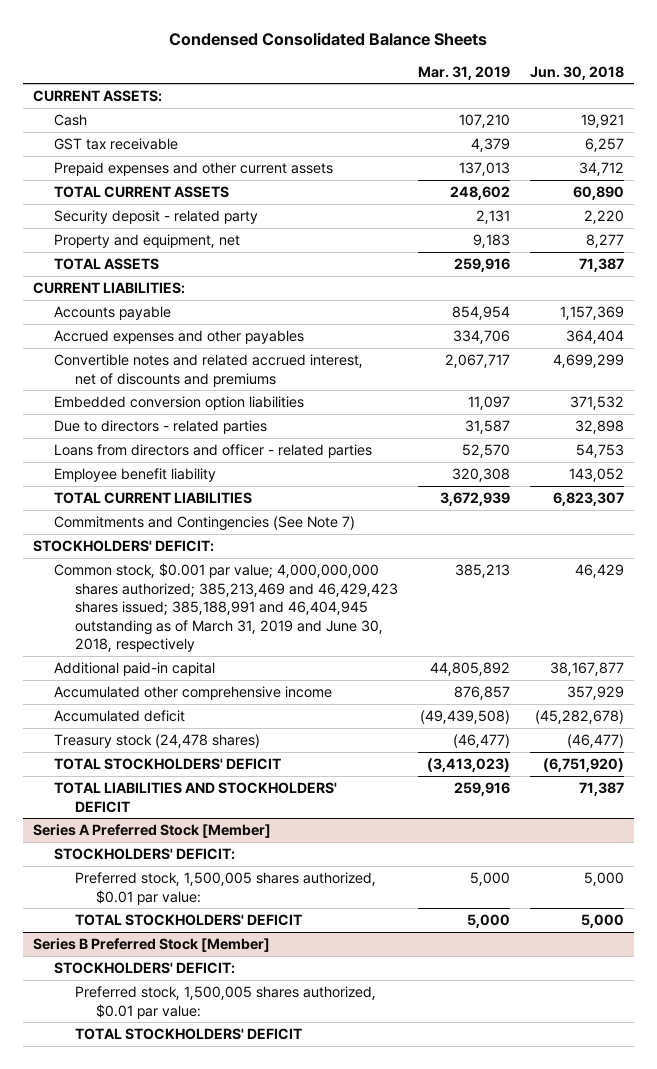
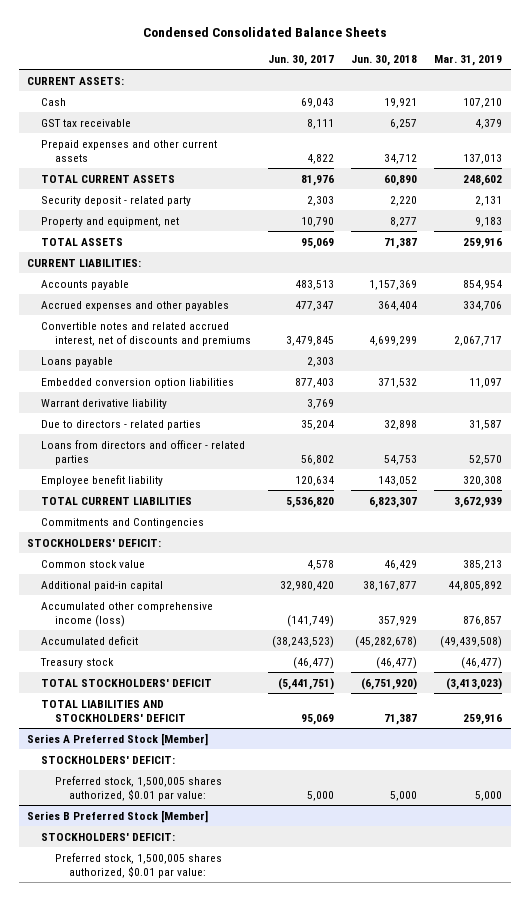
- | Mar. 31, 2019 | Jun. 30, 2018
+ | Jun. 30, 2017 | Jun. 30, 2018 | Mar. 31, 2019
+ Loans payable | 2,303 | |
+ Warrant derivative liability | 3,769 | |
- Commitments and Contingencies (See Note 7)
+ Commitments and Contingencies
- Common stock, $0.001 par value; 4,000,000,000 shares authorized; 385,213,469 and 46,429,423 shares issued; 385,188,991 and 46,404,945 outstanding as of March 31, 2019 and June 30, 2018, respectively | 385,213 | 46,429
+ Common stock value | 4,578 | 46,429 | 385,213
- Accumulated other comprehensive income | 876,857 | 357,929
+ Accumulated other comprehensive income (loss) | (141,749) | 357,929 | 876,857
- Treasury stock (24,478 shares) | (46,477) | (46,477)
+ Treasury stock | (46,477) | (46,477) | (46,477)
@ Series A Preferred Stock [Member]
- TOTAL STOCKHOLDERS' DEFICIT | 5,000 | 5,000
@ Series B Preferred Stock [Member]
- TOTAL STOCKHOLDERS' DEFICIT

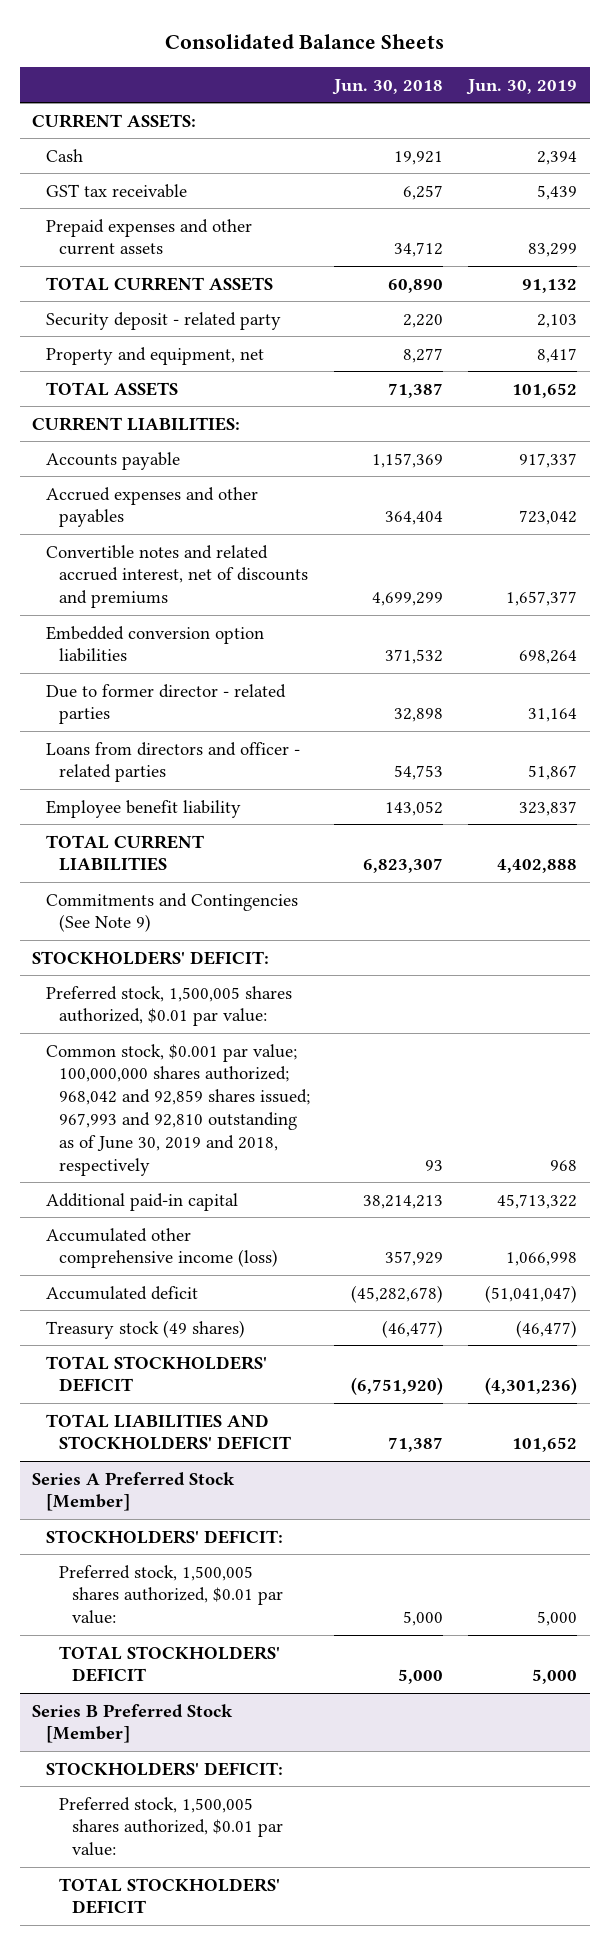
- Condensed Consolidated Balance Sheets
+ Consolidated Balance Sheets
- | Jun. 30, 2017 | Jun. 30, 2018 | Mar. 31, 2019
+ | Jun. 30, 2018 | Jun. 30, 2019
- Loans payable | 2,303 | |
- Warrant derivative liability | 3,769 | |
- Due to directors - related parties | 35,204 | 32,898 | 31,587
+ Due to former director - related parties | 32,898 | 31,164
- Commitments and Contingencies
+ Commitments and Contingencies (See Note 9)
- Common stock value | 4,578 | 46,429 | 385,213
- Additional paid-in capital | 32,980,420 | 38,167,877 | 44,805,892
+ Preferred stock, 1,500,005 shares authorized, $0.01 par value:
+ Common stock, $0.001 par value; 100,000,000 shares authorized; 968,042 and 92,859 shares issued; 967,993 and 92,810 outstanding as of June 30, 2019 and 2018, respectively | 93 | 968
+ Additional paid-in capital | 38,214,213 | 45,713,322
- Treasury stock | (46,477) | (46,477) | (46,477)
+ Treasury stock (49 shares) | (46,477) | (46,477)
@ Series A Preferred Stock [Member]
+ TOTAL STOCKHOLDERS' DEFICIT | 5,000 | 5,000
@ Series B Preferred Stock [Member]
+ TOTAL STOCKHOLDERS' DEFICIT

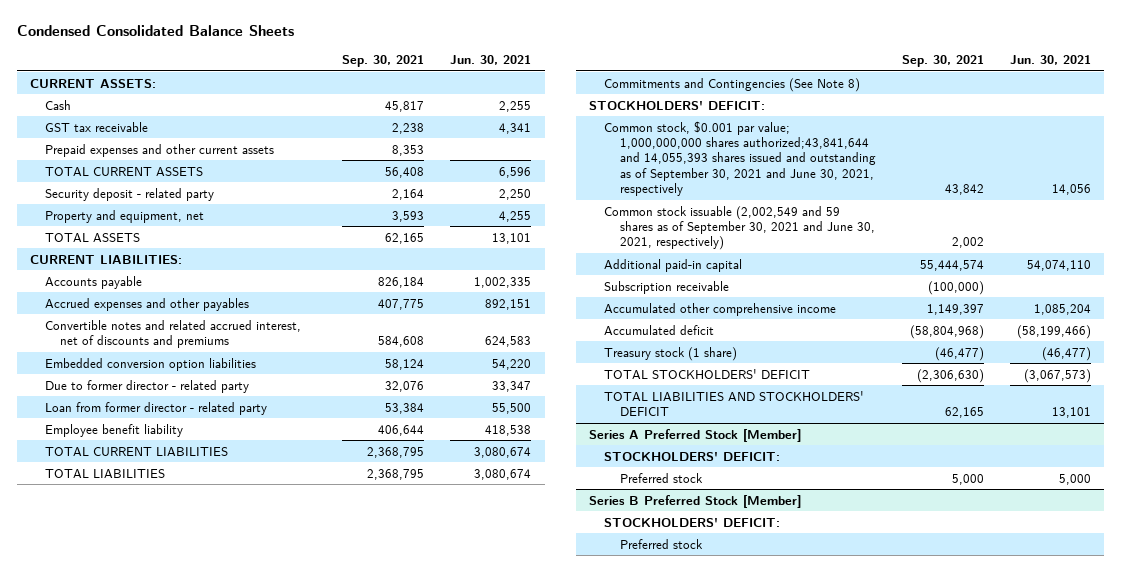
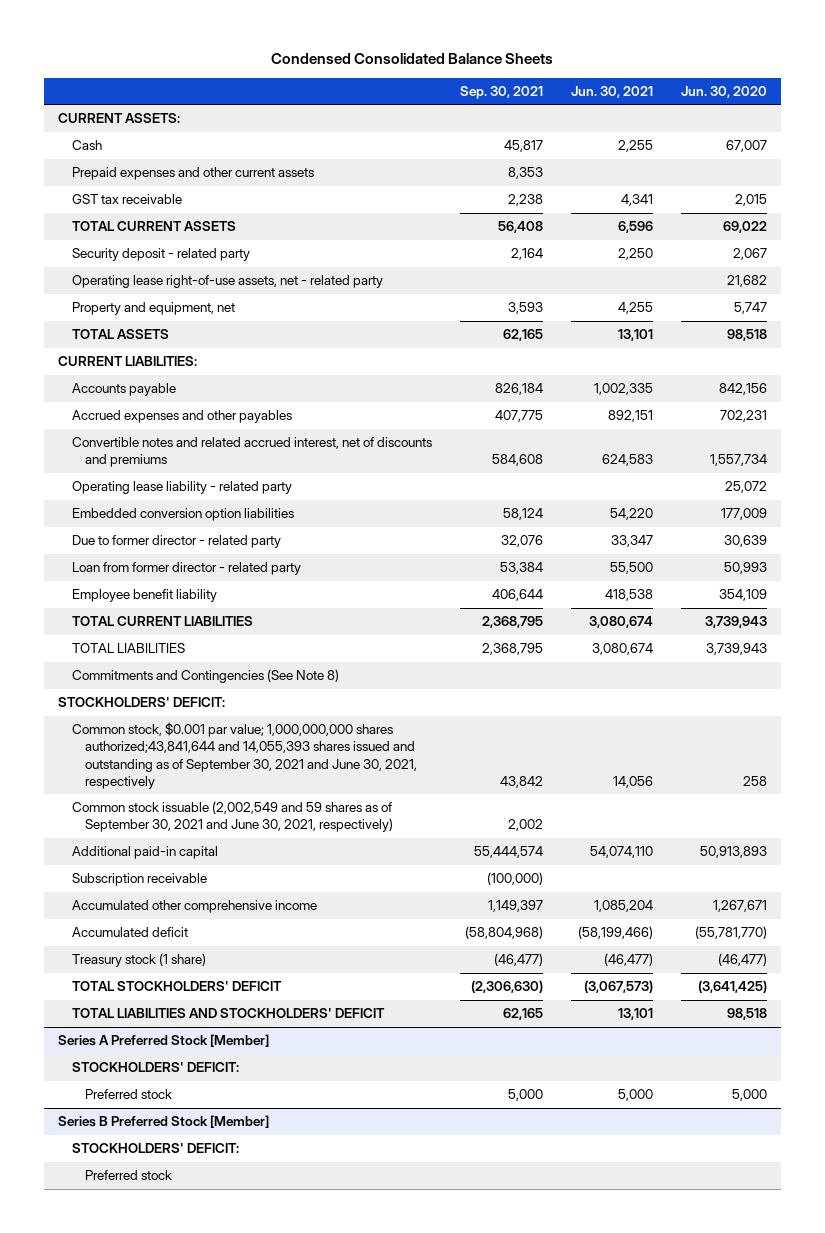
- | Sep. 30, 2021 | Jun. 30, 2021
+ | Sep. 30, 2021 | Jun. 30, 2021 | Jun. 30, 2020
moved down: GST tax receivable | 2,238 | 4,341 | 2,015
+ Operating lease right-of-use assets, net - related party | | | 21,682
+ Operating lease liability - related party | | | 25,072

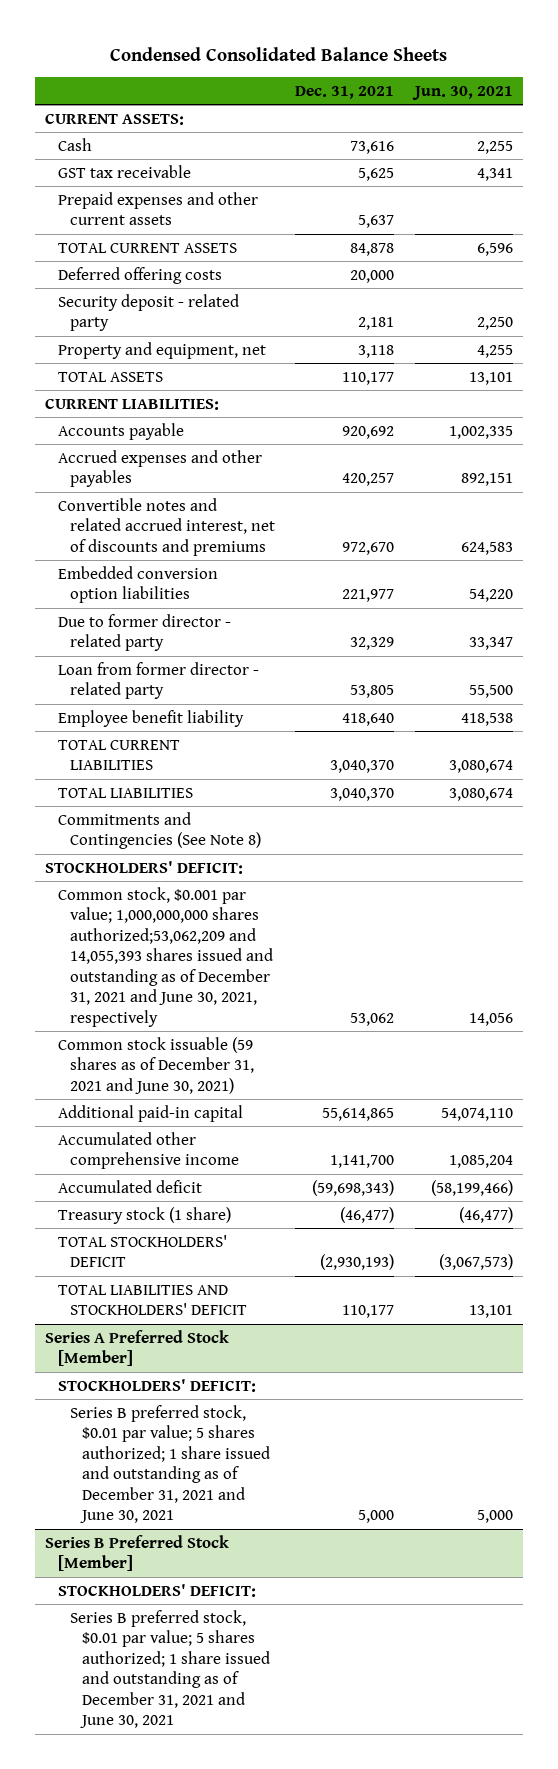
- | Sep. 30, 2021 | Jun. 30, 2021 | Jun. 30, 2020
+ | Dec. 31, 2021 | Jun. 30, 2021
moved down: Prepaid expenses and other current assets | 5,637 |
+ Deferred offering costs | 20,000 |
- Operating lease right-of-use assets, net - related party | | | 21,682
- Operating lease liability - related party | | | 25,072
- Common stock, $0.001 par value; 1,000,000,000 shares authorized;43,841,644 and 14,055,393 shares issued and outstanding as of September 30, 2021 and June 30, 2021, respectively | 43,842 | 14,056 | 258
- Common stock issuable (2,002,549 and 59 shares as of September 30, 2021 and June 30, 2021, respectively) | 2,002 | |
+ Common stock, $0.001 par value; 1,000,000,000 shares authorized;53,062,209 and 14,055,393 shares issued and outstanding as of December 31, 2021 and June 30, 2021, respectively | 53,062 | 14,056
+ Common stock issuable (59 shares as of December 31, 2021 and June 30, 2021)
- Subscription receivable | (100,000) | |
@ Series A Preferred Stock [Member]
- Preferred stock | 5,000 | 5,000 | 5,000
+ Series B preferred stock, $0.01 par value; 5 shares authorized; 1 share issued and outstanding as of December 31, 2021 and June 30, 2021 | 5,000 | 5,000
@ Series B Preferred Stock [Member]
- Preferred stock
+ Series B preferred stock, $0.01 par value; 5 shares authorized; 1 share issued and outstanding as of December 31, 2021 and June 30, 2021

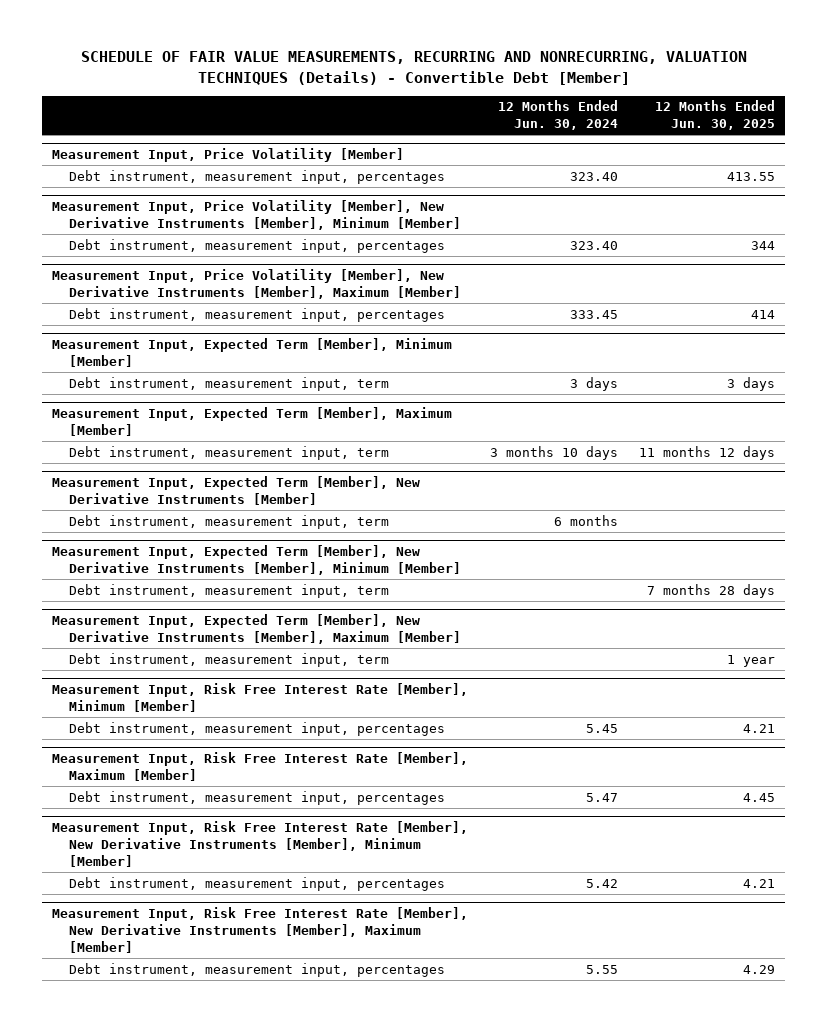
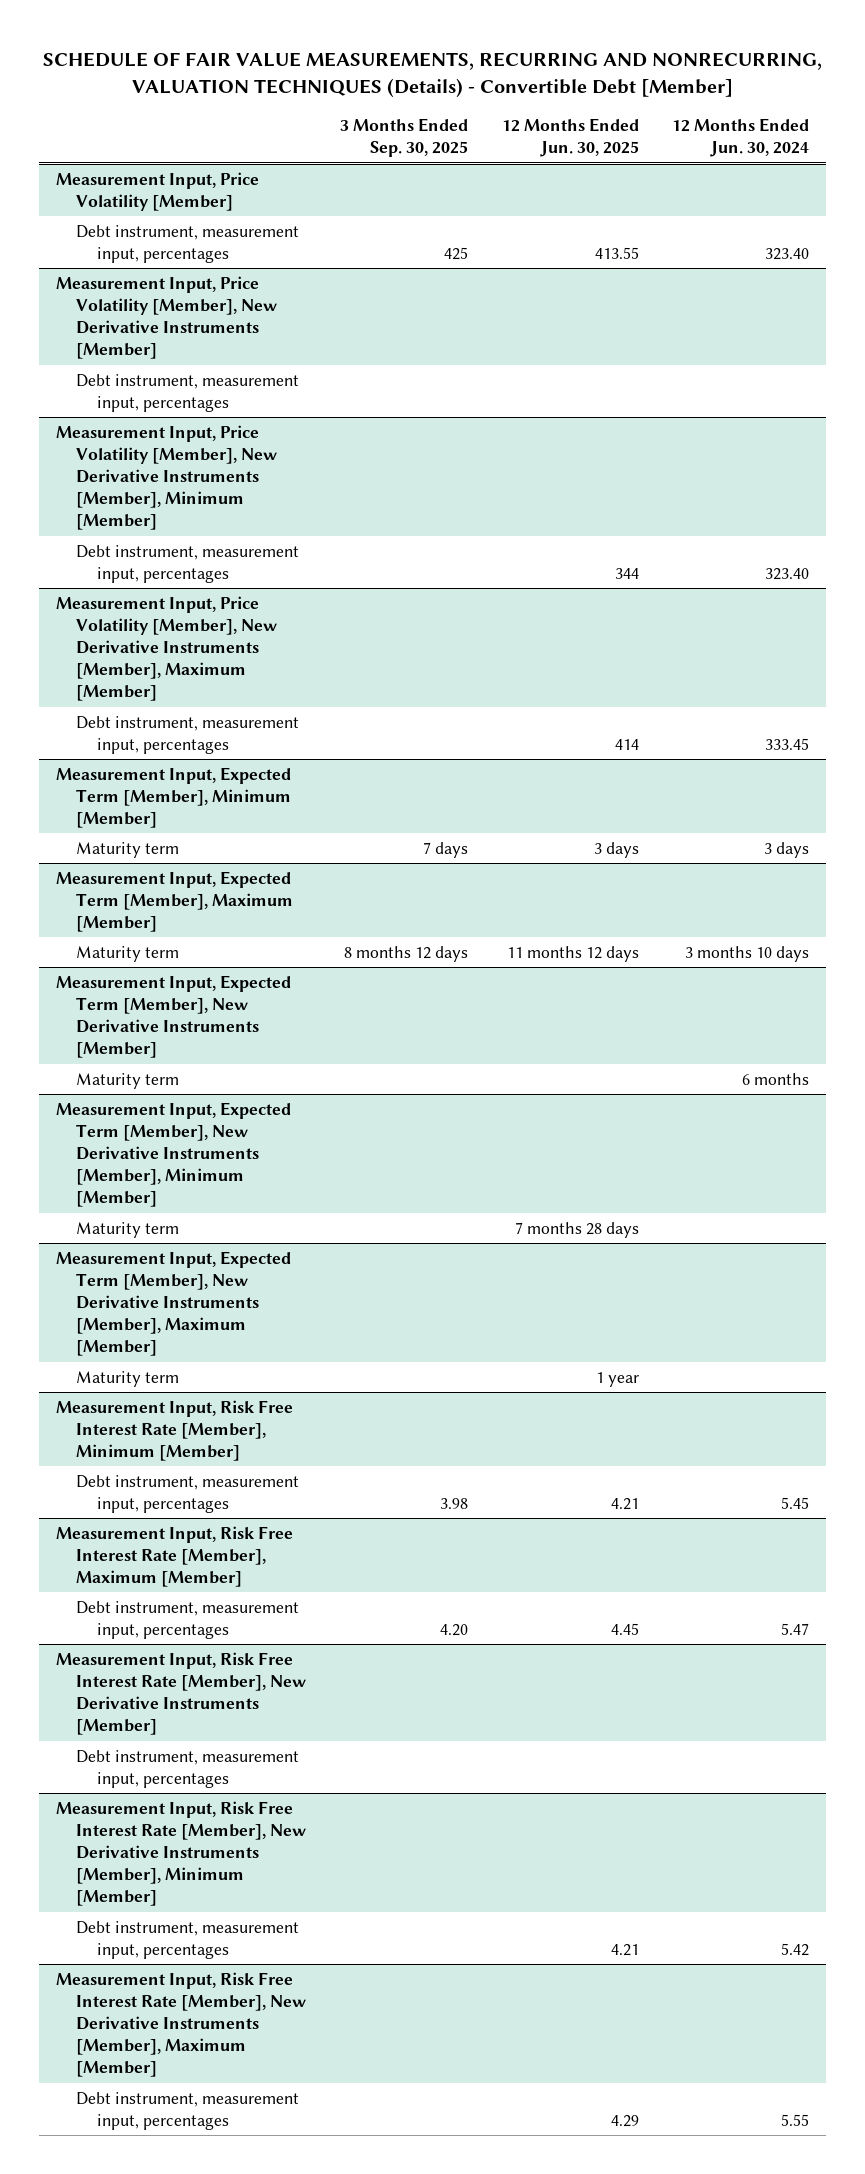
- | 12 Months Ended Jun. 30, 2024 | 12 Months Ended Jun. 30, 2025
+ | 3 Months Ended Sep. 30, 2025 | 12 Months Ended Jun. 30, 2025 | 12 Months Ended Jun. 30, 2024
+ Measurement Input, Price Volatility [Member], New Derivative Instruments [Member]
+ Debt instrument, measurement input, percentages
@ Measurement Input, Expected Term [Member], Minimum [Member]
- Debt instrument, measurement input, term | 3 days | 3 days
+ Maturity term | 7 days | 3 days | 3 days
@ Measurement Input, Expected Term [Member], Maximum [Member]
- Debt instrument, measurement input, term | 3 months 10 days | 11 months 12 days
+ Maturity term | 8 months 12 days | 11 months 12 days | 3 months 10 days
@ Measurement Input, Expected Term [Member], New Derivative Instruments [Member]
- Debt instrument, measurement input, term | 6 months |
+ Maturity term | | | 6 months
@ Measurement Input, Expected Term [Member], New Derivative Instruments [Member], Minimum [Member]
- Debt instrument, measurement input, term | | 7 months 28 days
+ Maturity term | | 7 months 28 days |
@ Measurement Input, Expected Term [Member], New Derivative Instruments [Member], Maximum [Member]
- Debt instrument, measurement input, term | | 1 year
+ Maturity term | | 1 year |
+ Measurement Input, Risk Free Interest Rate [Member], New Derivative Instruments [Member]
+ Debt instrument, measurement input, percentages

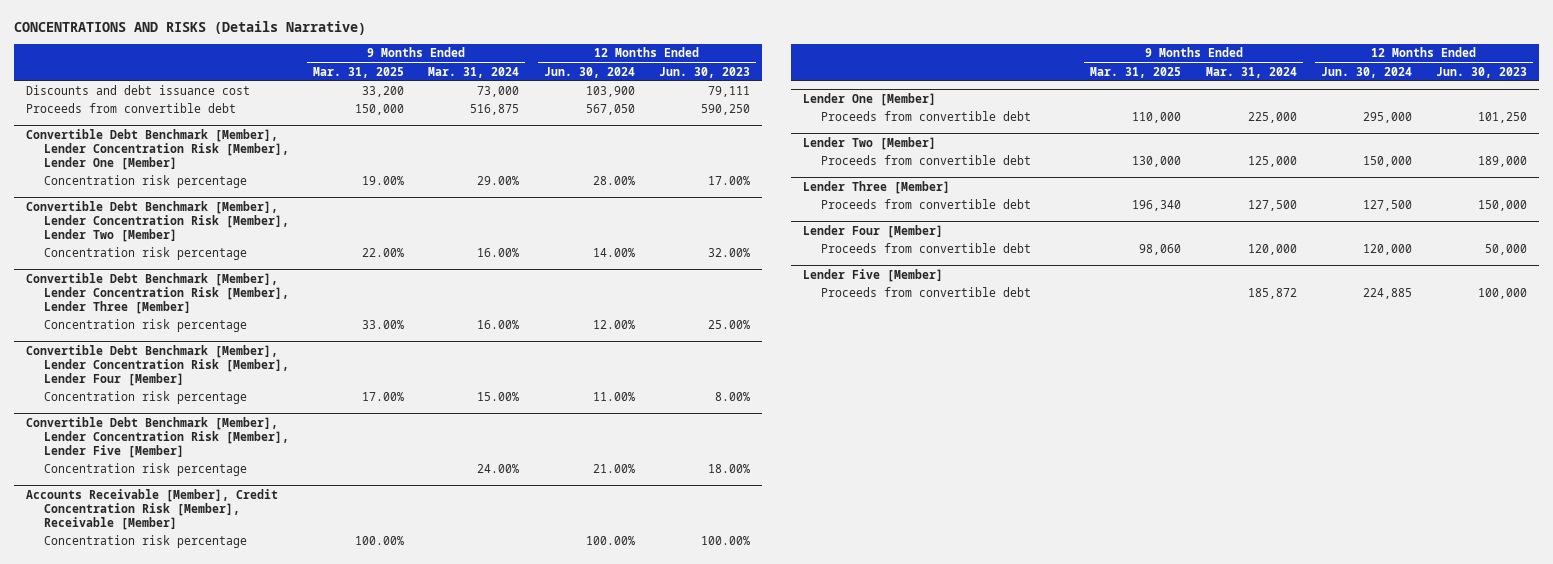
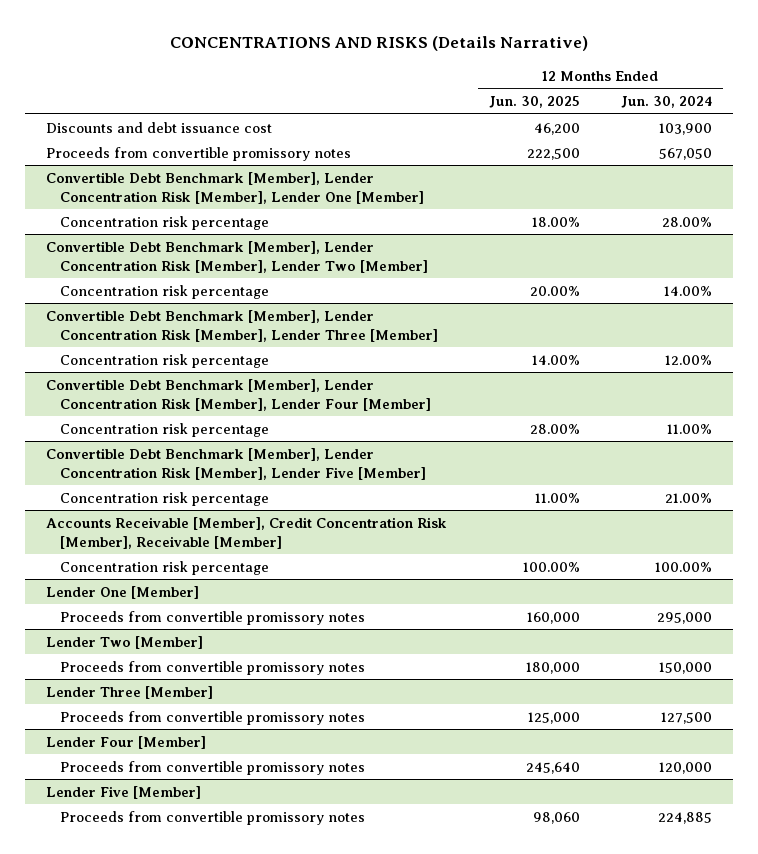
- | 9 Months Ended Mar. 31, 2025 | 9 Months Ended Mar. 31, 2024 | 12 Months Ended Jun. 30, 2024 | 12 Months Ended Jun. 30, 2023
+ | 12 Months Ended Jun. 30, 2025 | 12 Months Ended Jun. 30, 2024
- Proceeds from convertible debt | 150,000 | 516,875 | 567,050 | 590,250
+ Proceeds from convertible promissory notes | 222,500 | 567,050
@ Lender One [Member]
- Proceeds from convertible debt | 110,000 | 225,000 | 295,000 | 101,250
+ Proceeds from convertible promissory notes | 160,000 | 295,000
@ Lender Two [Member]
- Proceeds from convertible debt | 130,000 | 125,000 | 150,000 | 189,000
+ Proceeds from convertible promissory notes | 180,000 | 150,000
@ Lender Three [Member]
- Proceeds from convertible debt | 196,340 | 127,500 | 127,500 | 150,000
+ Proceeds from convertible promissory notes | 125,000 | 127,500
@ Lender Four [Member]
- Proceeds from convertible debt | 98,060 | 120,000 | 120,000 | 50,000
+ Proceeds from convertible promissory notes | 245,640 | 120,000
@ Lender Five [Member]
- Proceeds from convertible debt | | 185,872 | 224,885 | 100,000
+ Proceeds from convertible promissory notes | 98,060 | 224,885

